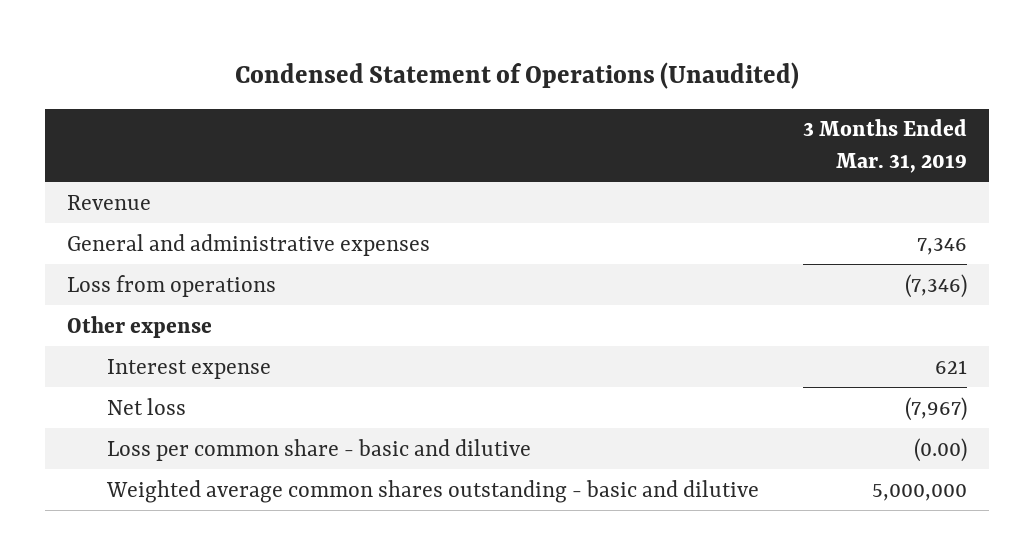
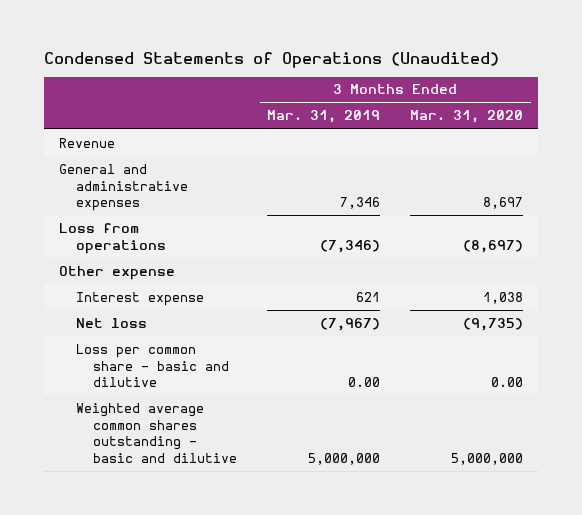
- Condensed Statement of Operations (Unaudited)
+ Condensed Statements of Operations (Unaudited)
- | 3 Months Ended Mar. 31, 2019
+ | 3 Months Ended Mar. 31, 2019 | 3 Months Ended Mar. 31, 2020
- Loss per common share - basic and dilutive | (0.00)
+ Loss per common share - basic and dilutive | 0.00 | 0.00

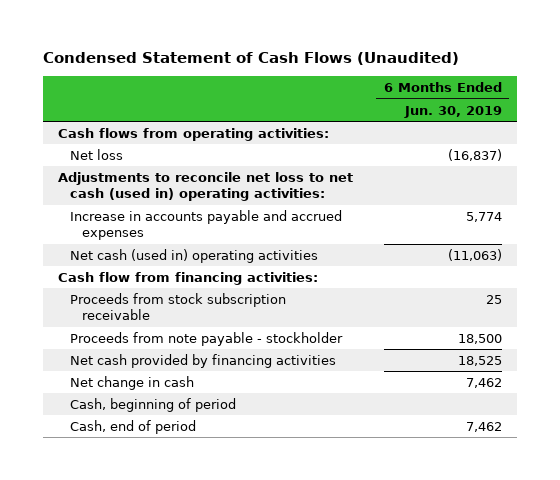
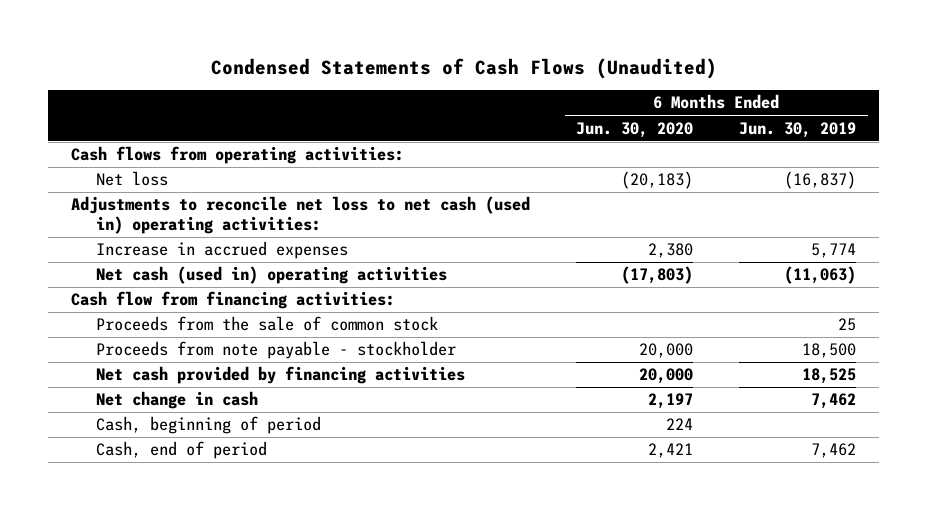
- Condensed Statement of Cash Flows (Unaudited)
+ Condensed Statements of Cash Flows (Unaudited)
- | 6 Months Ended Jun. 30, 2019
+ | 6 Months Ended Jun. 30, 2020 | 6 Months Ended Jun. 30, 2019
- Increase in accounts payable and accrued expenses | 5,774
+ Increase in accrued expenses | 2,380 | 5,774
- Proceeds from stock subscription receivable | 25
+ Proceeds from the sale of common stock | | 25

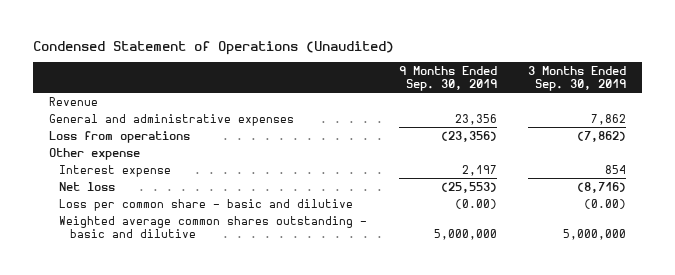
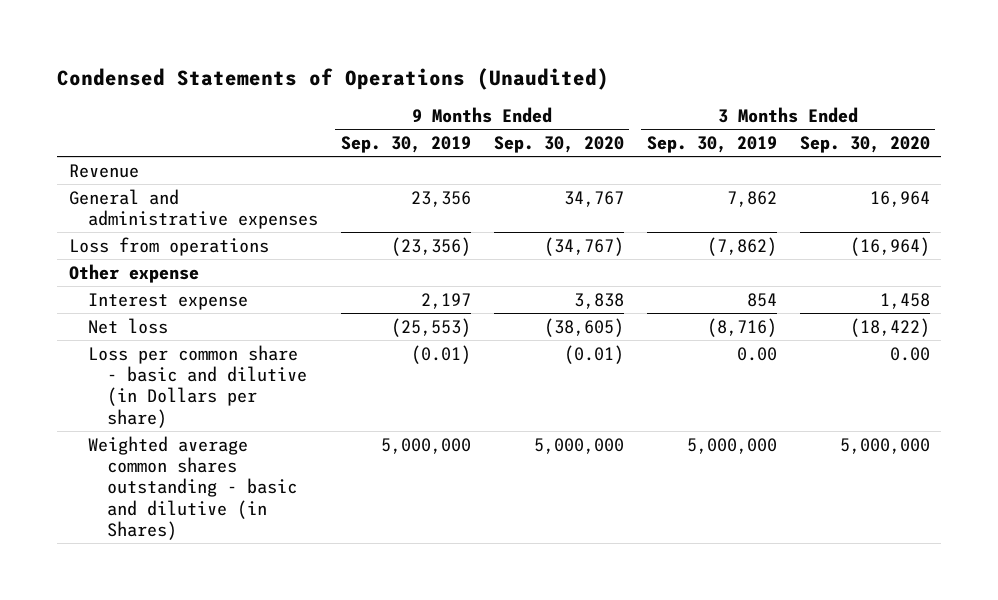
- Condensed Statement of Operations (Unaudited)
+ Condensed Statements of Operations (Unaudited)
- | 9 Months Ended Sep. 30, 2019 | 3 Months Ended Sep. 30, 2019
+ | 9 Months Ended Sep. 30, 2019 | 9 Months Ended Sep. 30, 2020 | 3 Months Ended Sep. 30, 2019 | 3 Months Ended Sep. 30, 2020
- Loss per common share - basic and dilutive | (0.00) | (0.00)
- Weighted average common shares outstanding - basic and dilutive | 5,000,000 | 5,000,000
+ Loss per common share - basic and dilutive (in Dollars per share) | (0.01) | (0.01) | 0.00 | 0.00
+ Weighted average common shares outstanding - basic and dilutive (in Shares) | 5,000,000 | 5,000,000 | 5,000,000 | 5,000,000

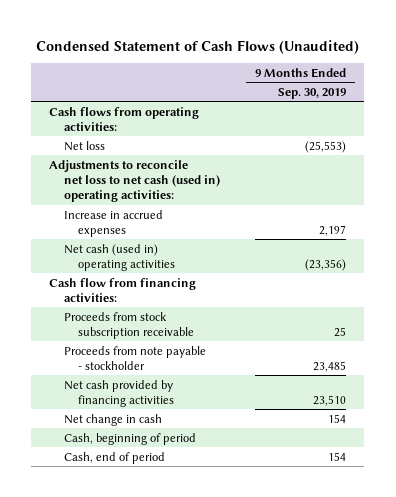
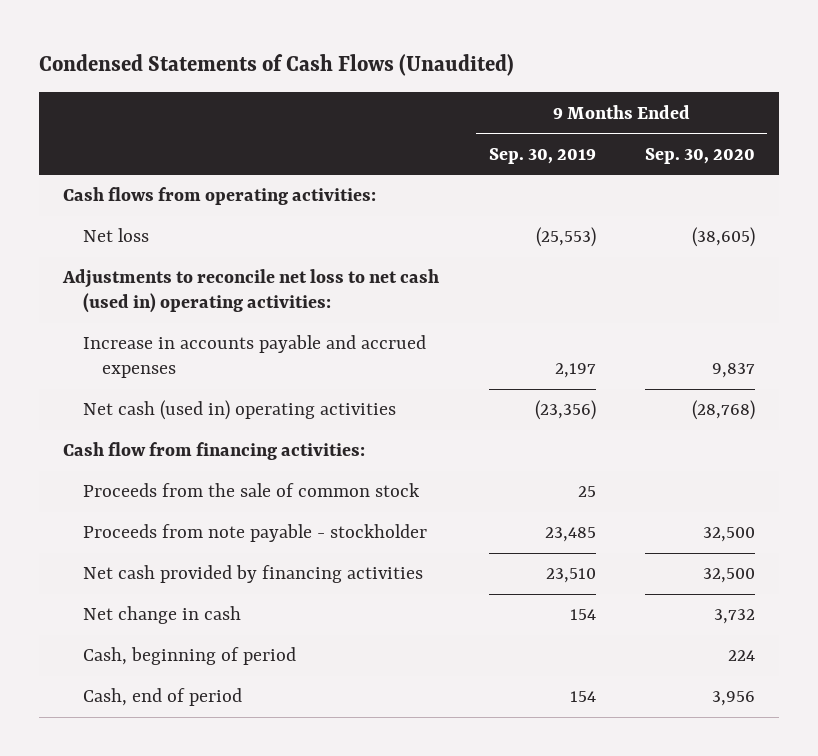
- Condensed Statement of Cash Flows (Unaudited)
+ Condensed Statements of Cash Flows (Unaudited)
- | 9 Months Ended Sep. 30, 2019
+ | 9 Months Ended Sep. 30, 2019 | 9 Months Ended Sep. 30, 2020
- Increase in accrued expenses | 2,197
+ Increase in accounts payable and accrued expenses | 2,197 | 9,837
- Proceeds from stock subscription receivable | 25
+ Proceeds from the sale of common stock | 25 |

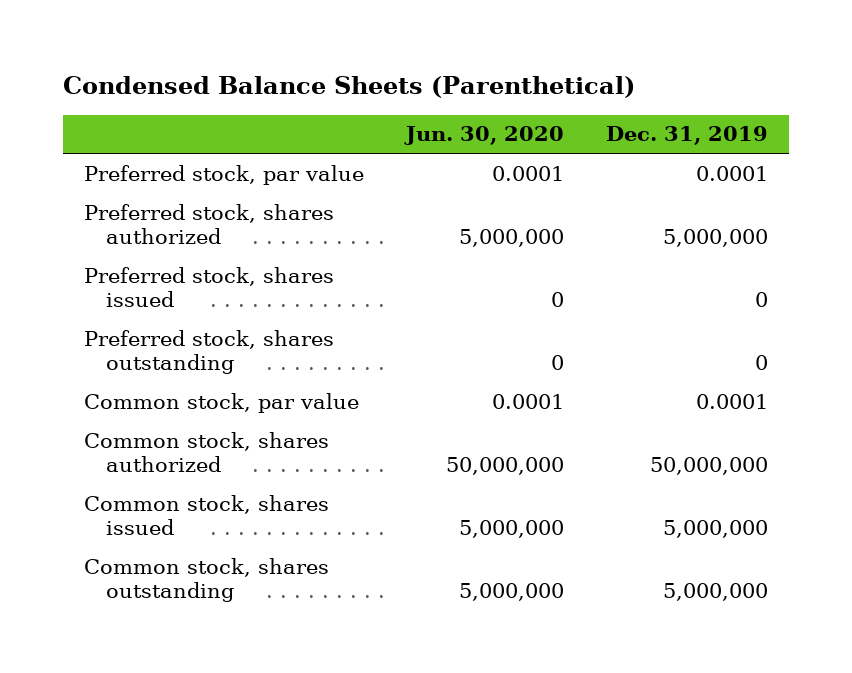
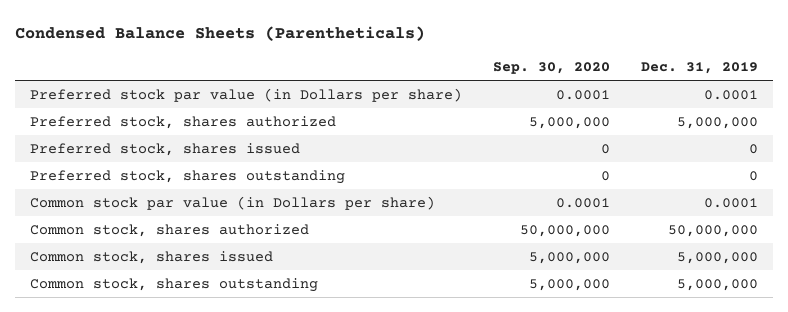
- Condensed Balance Sheets (Parenthetical)
+ Condensed Balance Sheets (Parentheticals)
- | Jun. 30, 2020 | Dec. 31, 2019
+ | Sep. 30, 2020 | Dec. 31, 2019
- Preferred stock, par value | 0.0001 | 0.0001
+ Preferred stock par value (in Dollars per share) | 0.0001 | 0.0001
- Common stock, par value | 0.0001 | 0.0001
+ Common stock par value (in Dollars per share) | 0.0001 | 0.0001

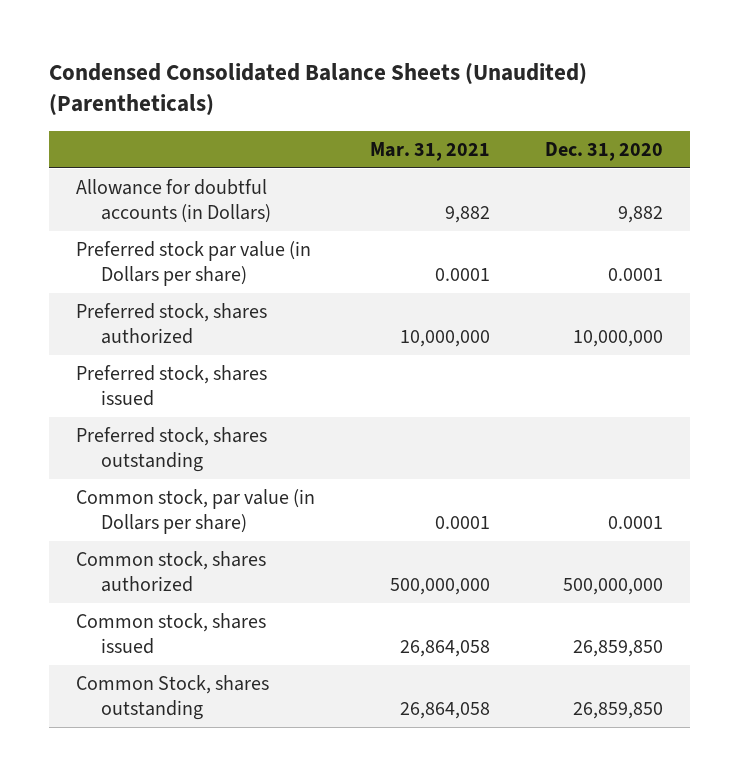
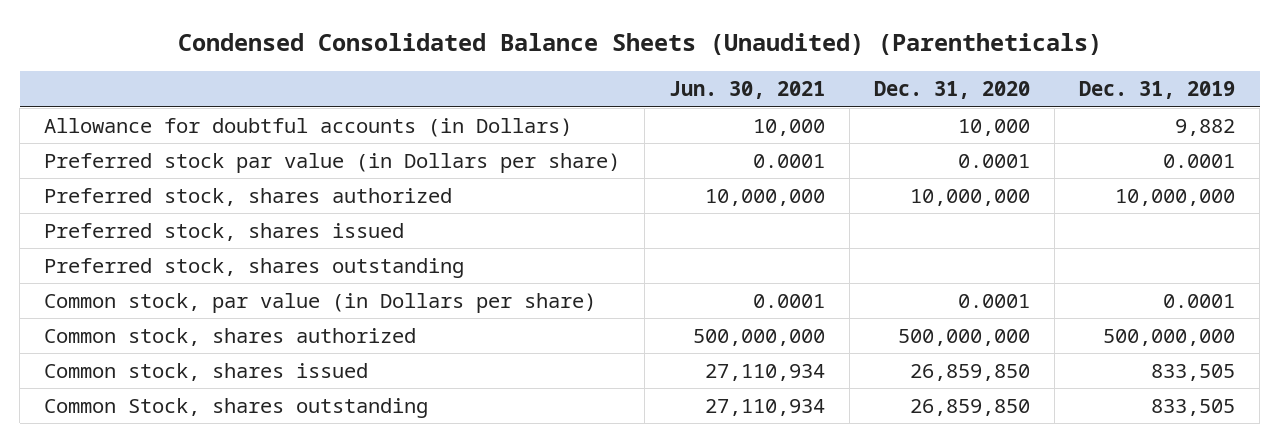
- | Mar. 31, 2021 | Dec. 31, 2020
+ | Jun. 30, 2021 | Dec. 31, 2020 | Dec. 31, 2019
- Allowance for doubtful accounts (in Dollars) | 9,882 | 9,882
+ Allowance for doubtful accounts (in Dollars) | 10,000 | 10,000 | 9,882

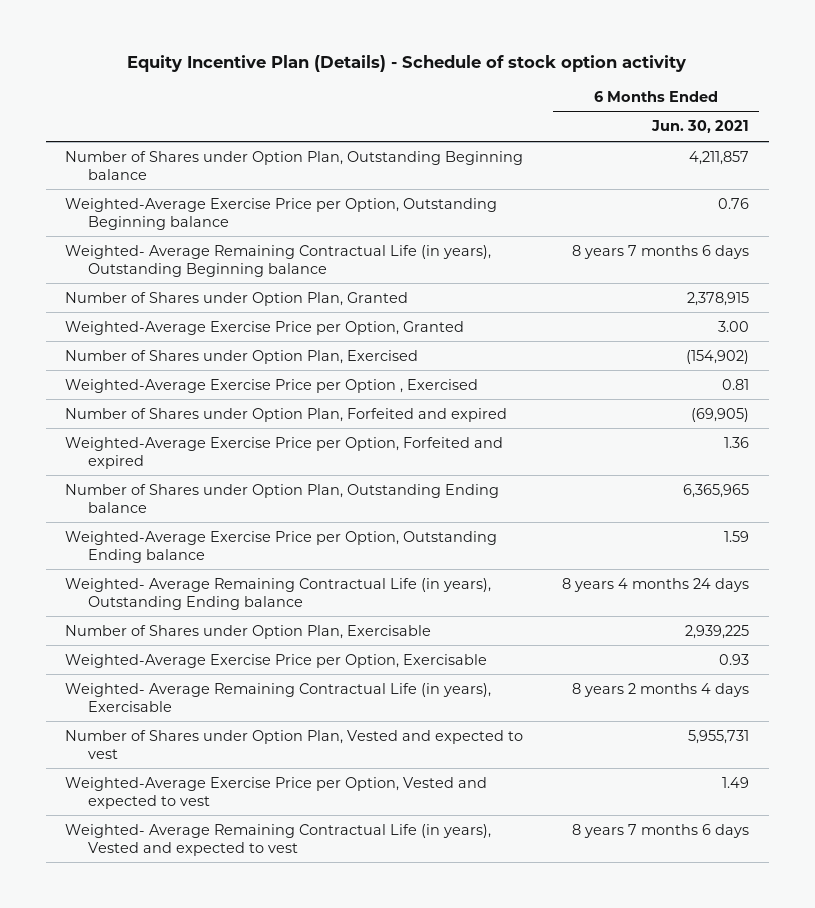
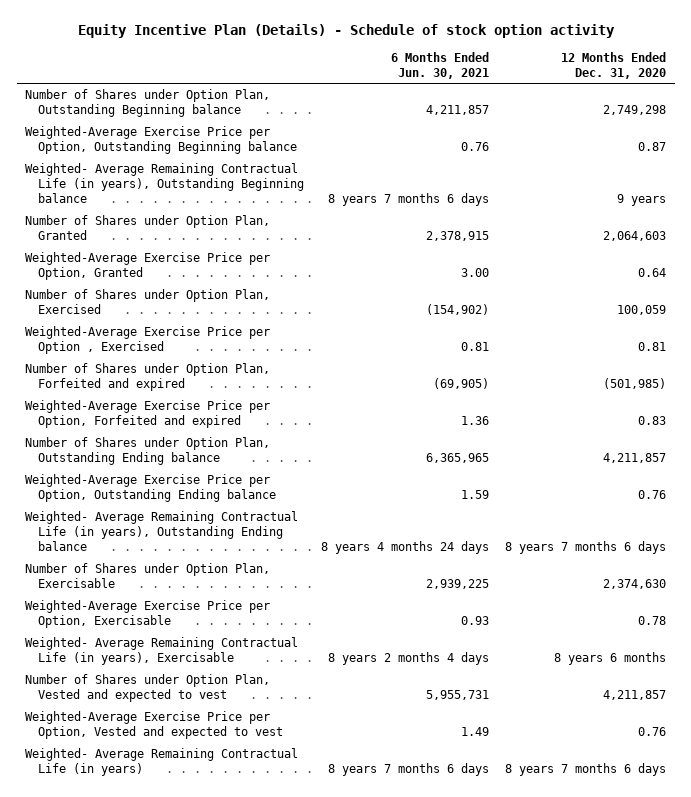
- | 6 Months Ended Jun. 30, 2021
+ | 6 Months Ended Jun. 30, 2021 | 12 Months Ended Dec. 31, 2020
- Weighted- Average Remaining Contractual Life (in years), Vested and expected to vest | 8 years 7 months 6 days
+ Weighted- Average Remaining Contractual Life (in years) | 8 years 7 months 6 days | 8 years 7 months 6 days

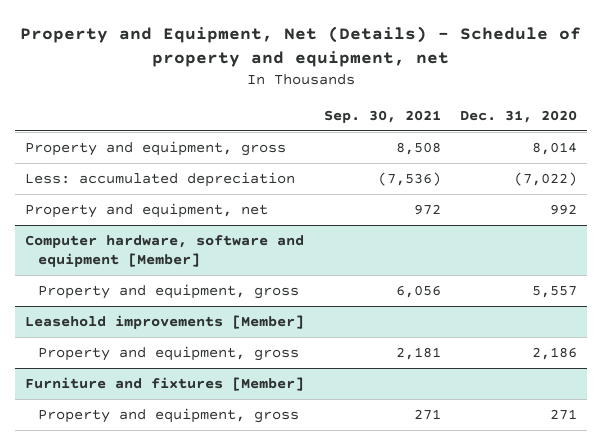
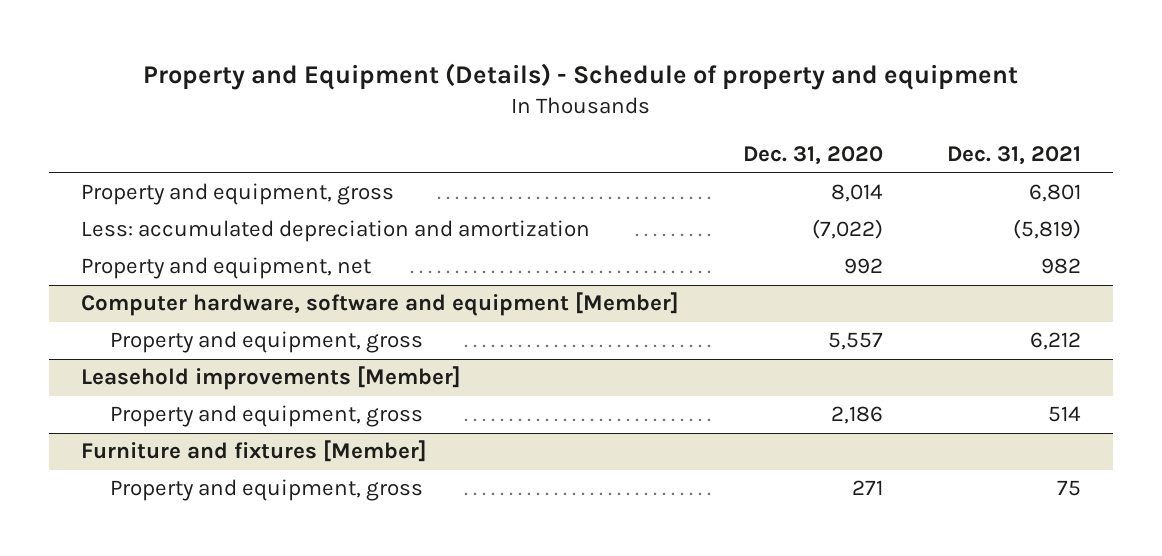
- Property and Equipment, Net (Details) - Schedule of property and equipment, net
+ Property and Equipment (Details) - Schedule of property and equipment
- | Sep. 30, 2021 | Dec. 31, 2020
+ | Dec. 31, 2020 | Dec. 31, 2021
- Less: accumulated depreciation | (7,536) | (7,022)
+ Less: accumulated depreciation and amortization | (7,022) | (5,819)

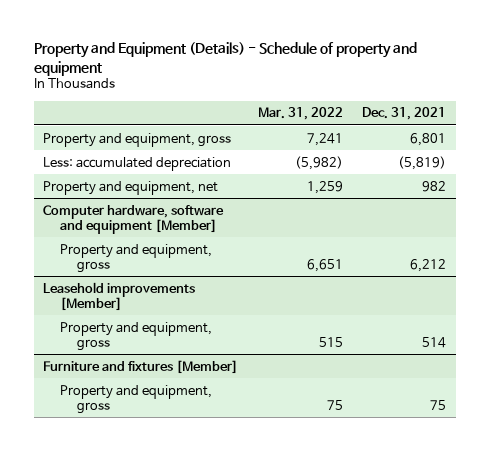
- | Dec. 31, 2020 | Dec. 31, 2021
+ | Mar. 31, 2022 | Dec. 31, 2021
- Less: accumulated depreciation and amortization | (7,022) | (5,819)
+ Less: accumulated depreciation | (5,982) | (5,819)

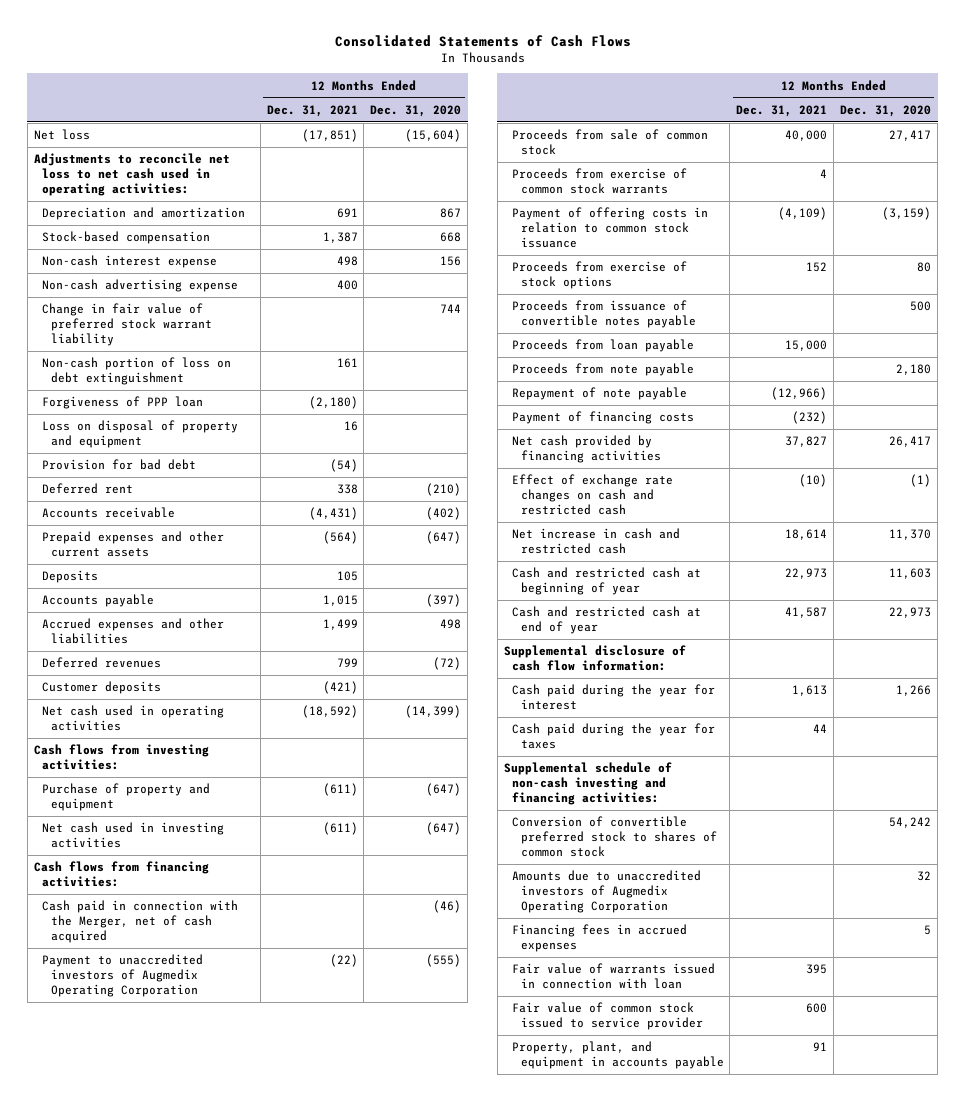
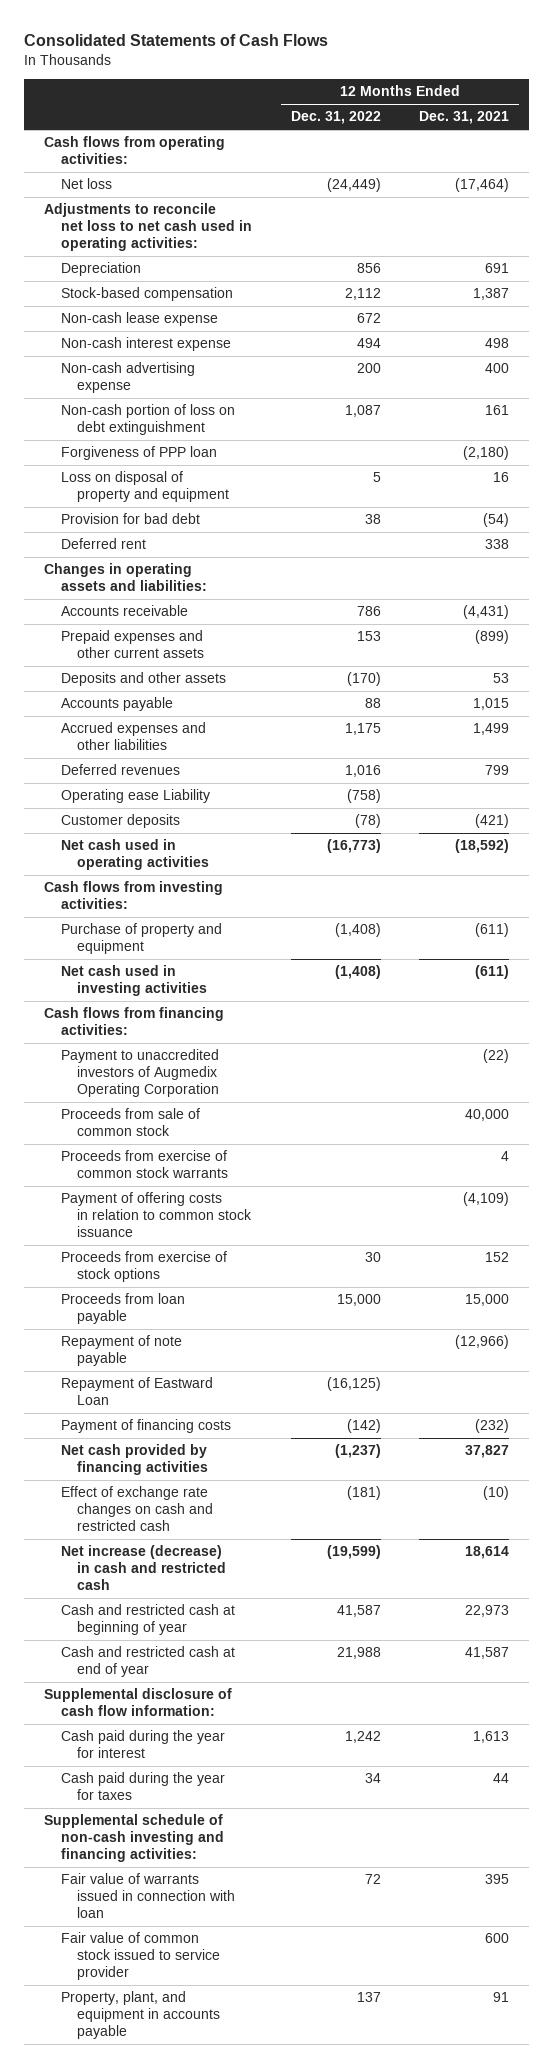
- | 12 Months Ended Dec. 31, 2021 | 12 Months Ended Dec. 31, 2020
+ | 12 Months Ended Dec. 31, 2022 | 12 Months Ended Dec. 31, 2021
- Net loss | (17,851) | (15,604)
+ Cash flows from operating activities:
+ Net loss | (24,449) | (17,464)
- Depreciation and amortization | 691 | 867
+ Depreciation | 856 | 691
+ Non-cash lease expense | 672 |
- Change in fair value of preferred stock warrant liability | | 744
+ Changes in operating assets and liabilities:
- Prepaid expenses and other current assets | (564) | (647)
- Deposits | 105 |
+ Prepaid expenses and other current assets | 153 | (899)
+ Deposits and other assets | (170) | 53
+ Operating ease Liability | (758) |
- Cash paid in connection with the Merger, net of cash acquired | | (46)
- Proceeds from issuance of convertible notes payable | | 500
- Proceeds from note payable | | 2,180
+ Repayment of Eastward Loan | (16,125) |
- Net increase in cash and restricted cash | 18,614 | 11,370
+ Net increase (decrease) in cash and restricted cash | (19,599) | 18,614
- Conversion of convertible preferred stock to shares of common stock | | 54,242
- Amounts due to unaccredited investors of Augmedix Operating Corporation | | 32
- Financing fees in accrued expenses | | 5

